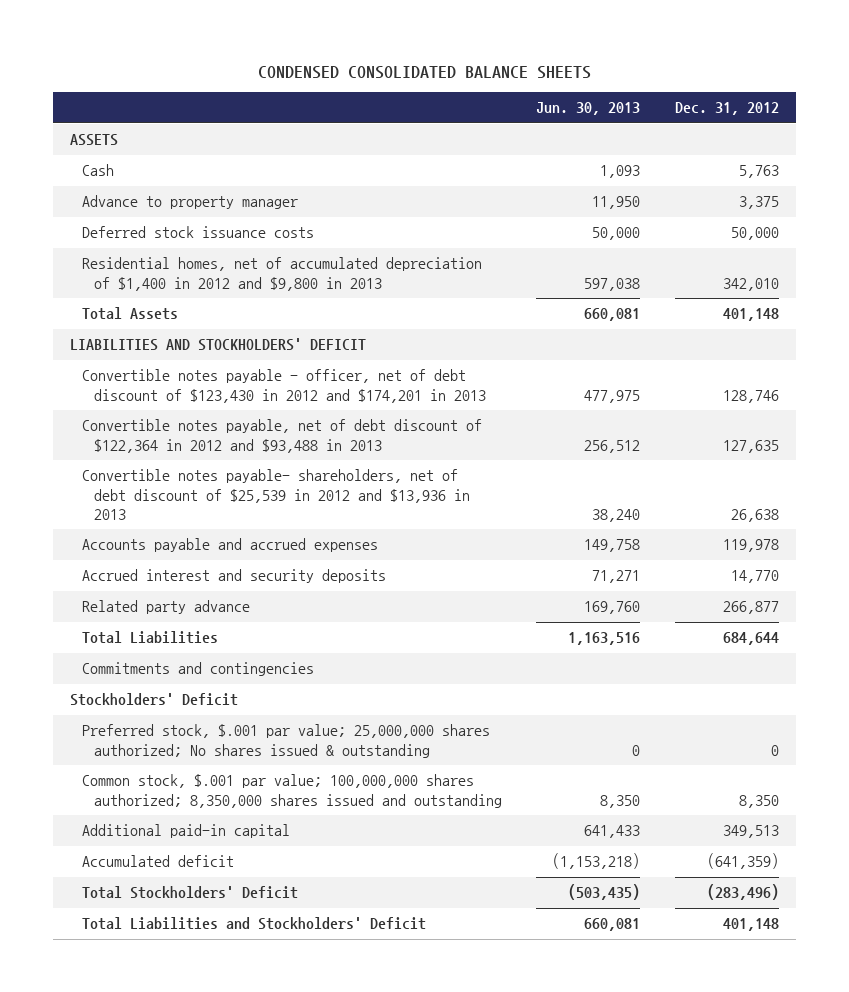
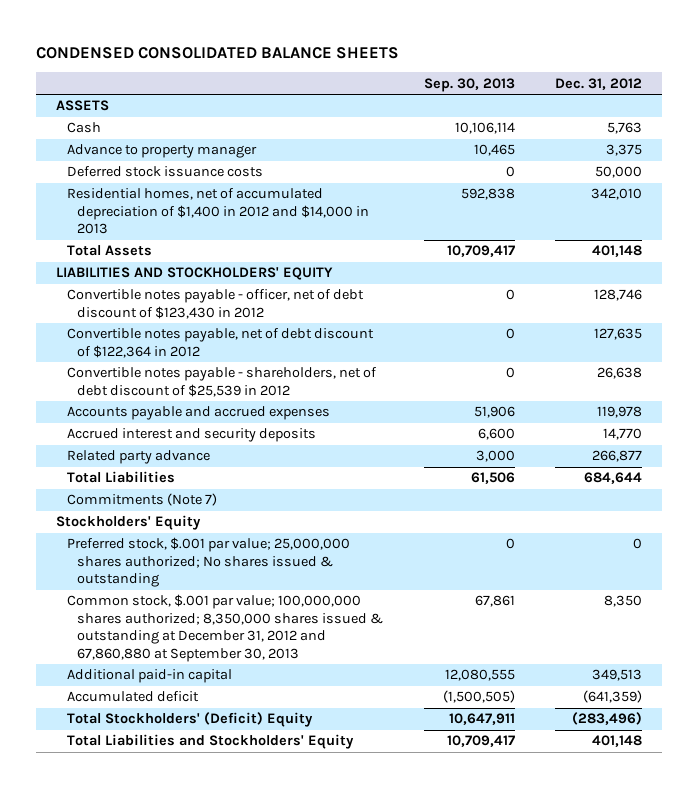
- | Jun. 30, 2013 | Dec. 31, 2012
+ | Sep. 30, 2013 | Dec. 31, 2012
- Residential homes, net of accumulated depreciation of $1,400 in 2012 and $9,800 in 2013 | 597,038 | 342,010
+ Residential homes, net of accumulated depreciation of $1,400 in 2012 and $14,000 in 2013 | 592,838 | 342,010
- LIABILITIES AND STOCKHOLDERS' DEFICIT
- Convertible notes payable - officer, net of debt discount of $123,430 in 2012 and $174,201 in 2013 | 477,975 | 128,746
- Convertible notes payable, net of debt discount of $122,364 in 2012 and $93,488 in 2013 | 256,512 | 127,635
- Convertible notes payable- shareholders, net of debt discount of $25,539 in 2012 and $13,936 in 2013 | 38,240 | 26,638
+ LIABILITIES AND STOCKHOLDERS' EQUITY
+ Convertible notes payable - officer, net of debt discount of $123,430 in 2012 | 0 | 128,746
+ Convertible notes payable, net of debt discount of $122,364 in 2012 | 0 | 127,635
+ Convertible notes payable - shareholders, net of debt discount of $25,539 in 2012 | 0 | 26,638
- Commitments and contingencies
- Stockholders' Deficit
+ Commitments (Note 7)
+ Stockholders' Equity
- Common stock, $.001 par value; 100,000,000 shares authorized; 8,350,000 shares issued and outstanding | 8,350 | 8,350
+ Common stock, $.001 par value; 100,000,000 shares authorized; 8,350,000 shares issued & outstanding at December 31, 2012 and 67,860,880 at September 30, 2013 | 67,861 | 8,350
- Total Stockholders' Deficit | (503,435) | (283,496)
- Total Liabilities and Stockholders' Deficit | 660,081 | 401,148
+ Total Stockholders' (Deficit) Equity | 10,647,911 | (283,496)
+ Total Liabilities and Stockholders' Equity | 10,709,417 | 401,148

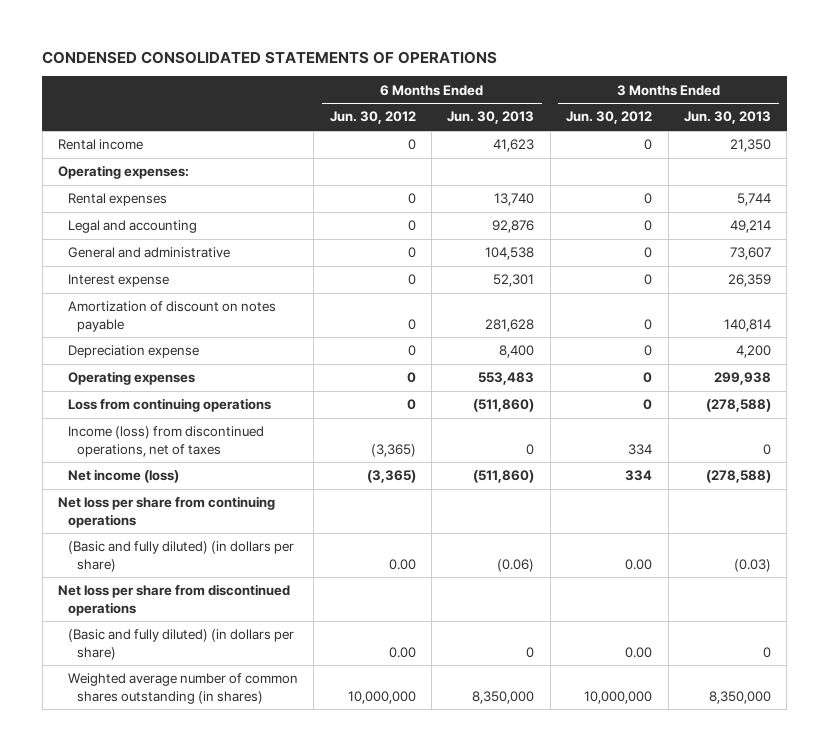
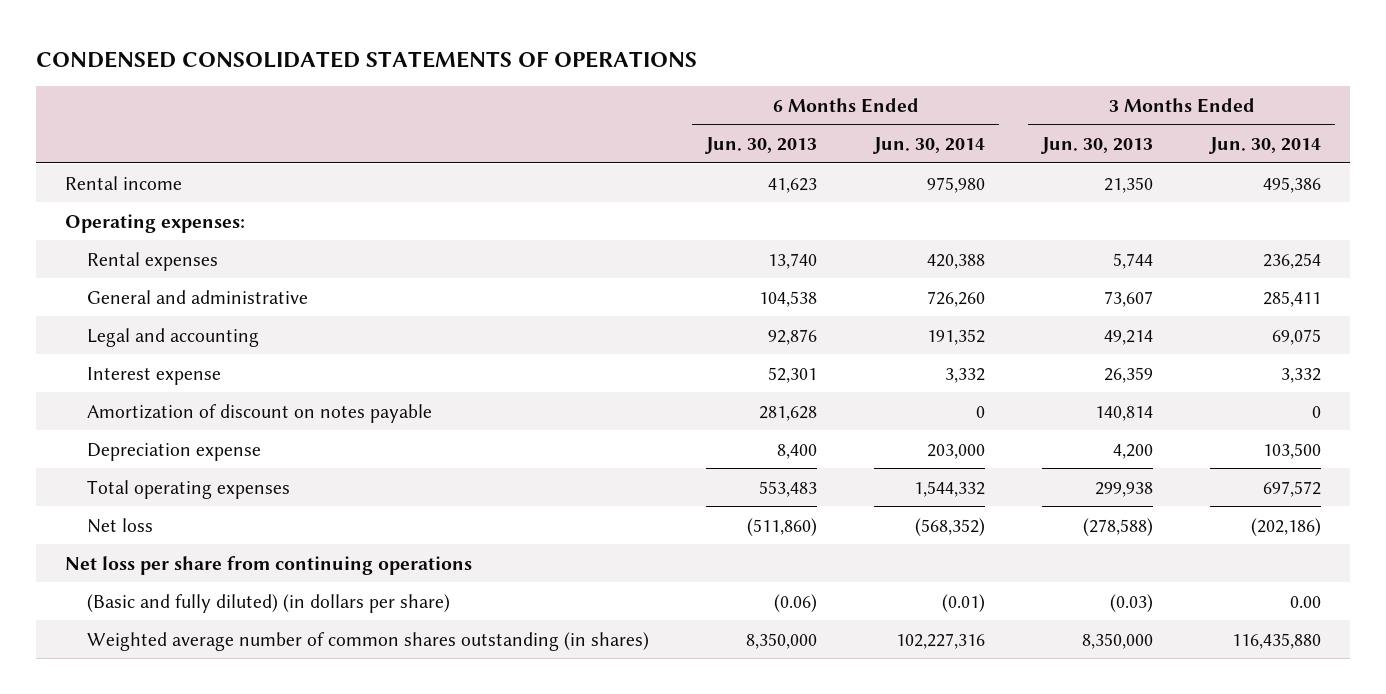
- | 6 Months Ended Jun. 30, 2012 | 6 Months Ended Jun. 30, 2013 | 3 Months Ended Jun. 30, 2012 | 3 Months Ended Jun. 30, 2013
+ | 6 Months Ended Jun. 30, 2013 | 6 Months Ended Jun. 30, 2014 | 3 Months Ended Jun. 30, 2013 | 3 Months Ended Jun. 30, 2014
moved down: Legal and accounting | 92,876 | 191,352 | 49,214 | 69,075
- Operating expenses | 0 | 553,483 | 0 | 299,938
- Loss from continuing operations | 0 | (511,860) | 0 | (278,588)
- Income (loss) from discontinued operations, net of taxes | (3,365) | 0 | 334 | 0
- Net income (loss) | (3,365) | (511,860) | 334 | (278,588)
+ Total operating expenses | 553,483 | 1,544,332 | 299,938 | 697,572
+ Net loss | (511,860) | (568,352) | (278,588) | (202,186)
- Net loss per share from discontinued operations
- (Basic and fully diluted) (in dollars per share) | 0.00 | 0 | 0.00 | 0

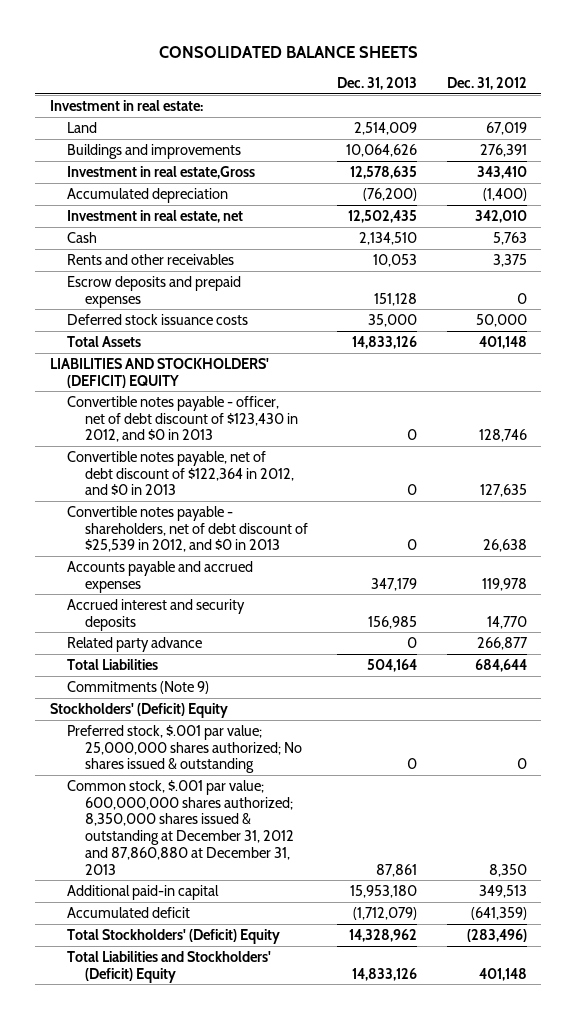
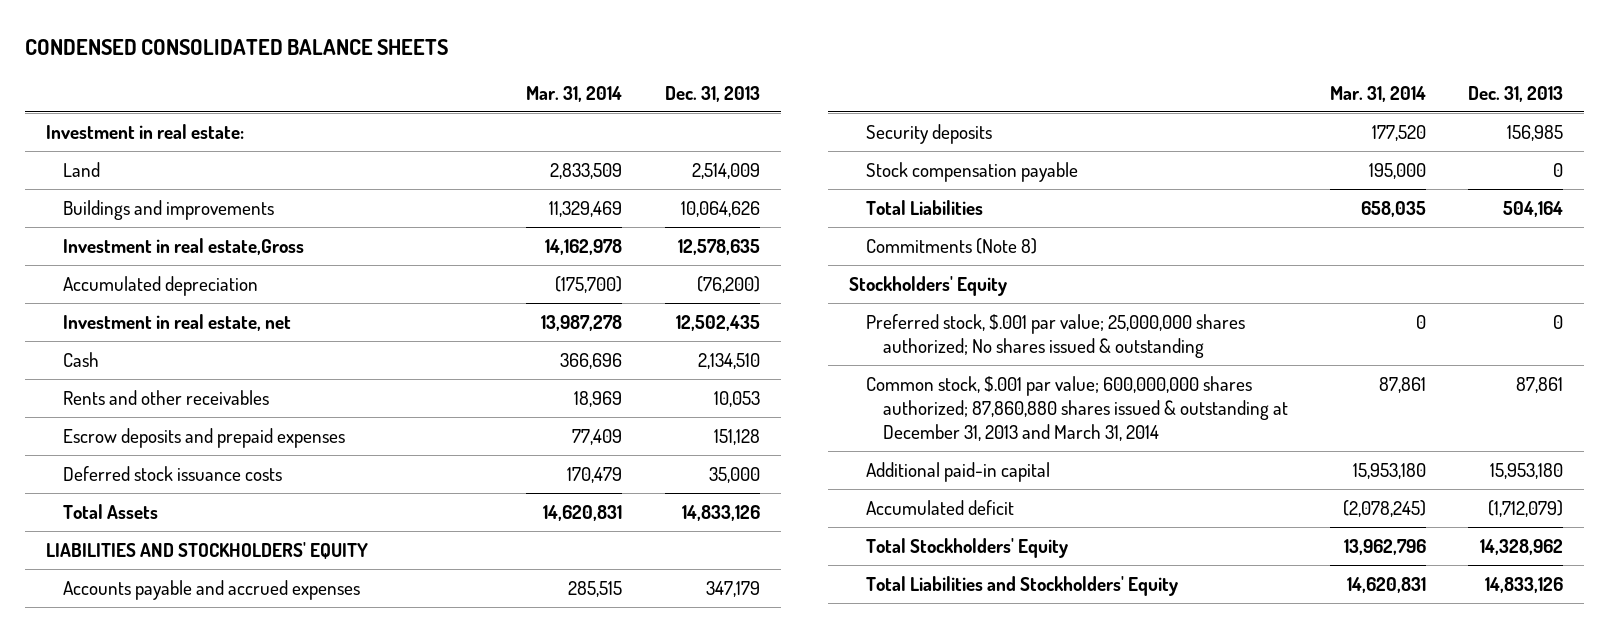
- CONSOLIDATED BALANCE SHEETS
+ CONDENSED CONSOLIDATED BALANCE SHEETS
- | Dec. 31, 2013 | Dec. 31, 2012
+ | Mar. 31, 2014 | Dec. 31, 2013
- LIABILITIES AND STOCKHOLDERS' (DEFICIT) EQUITY
- Convertible notes payable - officer, net of debt discount of $123,430 in 2012, and $0 in 2013 | 0 | 128,746
- Convertible notes payable, net of debt discount of $122,364 in 2012, and $0 in 2013 | 0 | 127,635
- Convertible notes payable - shareholders, net of debt discount of $25,539 in 2012, and $0 in 2013 | 0 | 26,638
+ LIABILITIES AND STOCKHOLDERS' EQUITY
- Accrued interest and security deposits | 156,985 | 14,770
- Related party advance | 0 | 266,877
+ Security deposits | 177,520 | 156,985
+ Stock compensation payable | 195,000 | 0
- Commitments (Note 9)
- Stockholders' (Deficit) Equity
+ Commitments (Note 8)
+ Stockholders' Equity
- Common stock, $.001 par value; 600,000,000 shares authorized; 8,350,000 shares issued & outstanding at December 31, 2012 and 87,860,880 at December 31, 2013 | 87,861 | 8,350
+ Common stock, $.001 par value; 600,000,000 shares authorized; 87,860,880 shares issued & outstanding at December 31, 2013 and March 31, 2014 | 87,861 | 87,861
- Total Stockholders' (Deficit) Equity | 14,328,962 | (283,496)
- Total Liabilities and Stockholders' (Deficit) Equity | 14,833,126 | 401,148
+ Total Stockholders' Equity | 13,962,796 | 14,328,962
+ Total Liabilities and Stockholders' Equity | 14,620,831 | 14,833,126

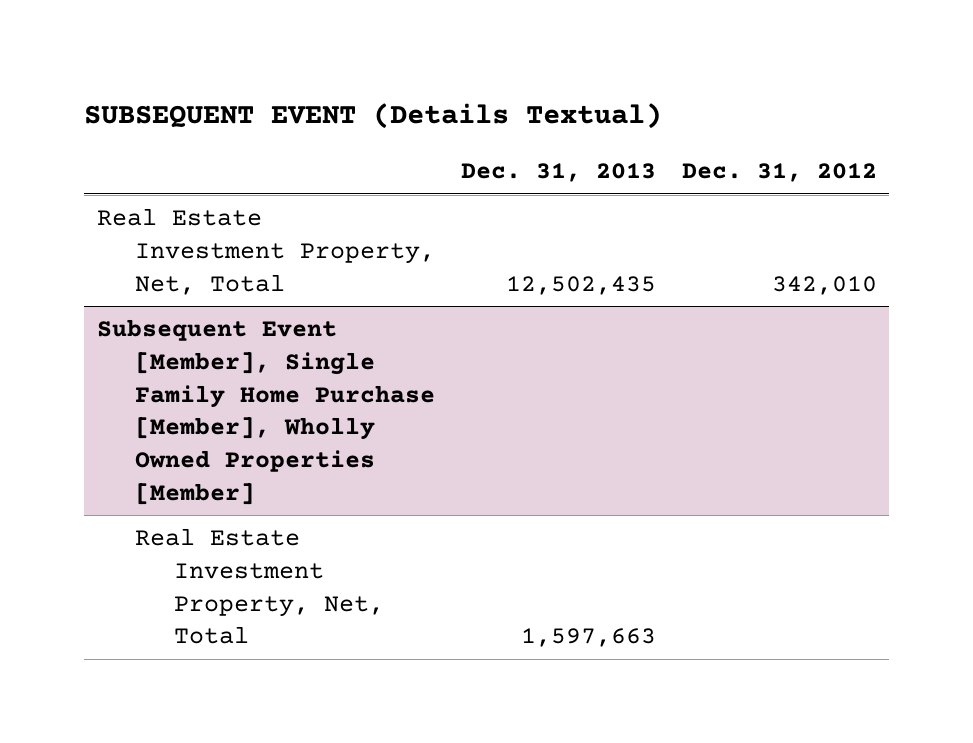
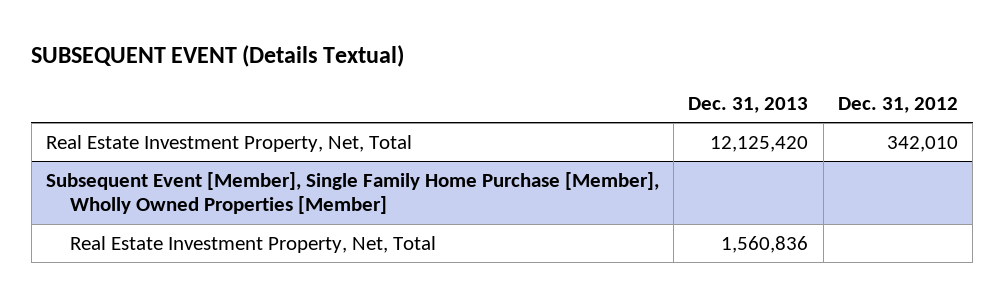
- Real Estate Investment Property, Net, Total | 12,502,435 | 342,010
+ Real Estate Investment Property, Net, Total | 12,125,420 | 342,010
@ Subsequent Event [Member], Single Family Home Purchase [Member], Wholly Owned Properties [Member]
- Real Estate Investment Property, Net, Total | 1,597,663 |
+ Real Estate Investment Property, Net, Total | 1,560,836 |

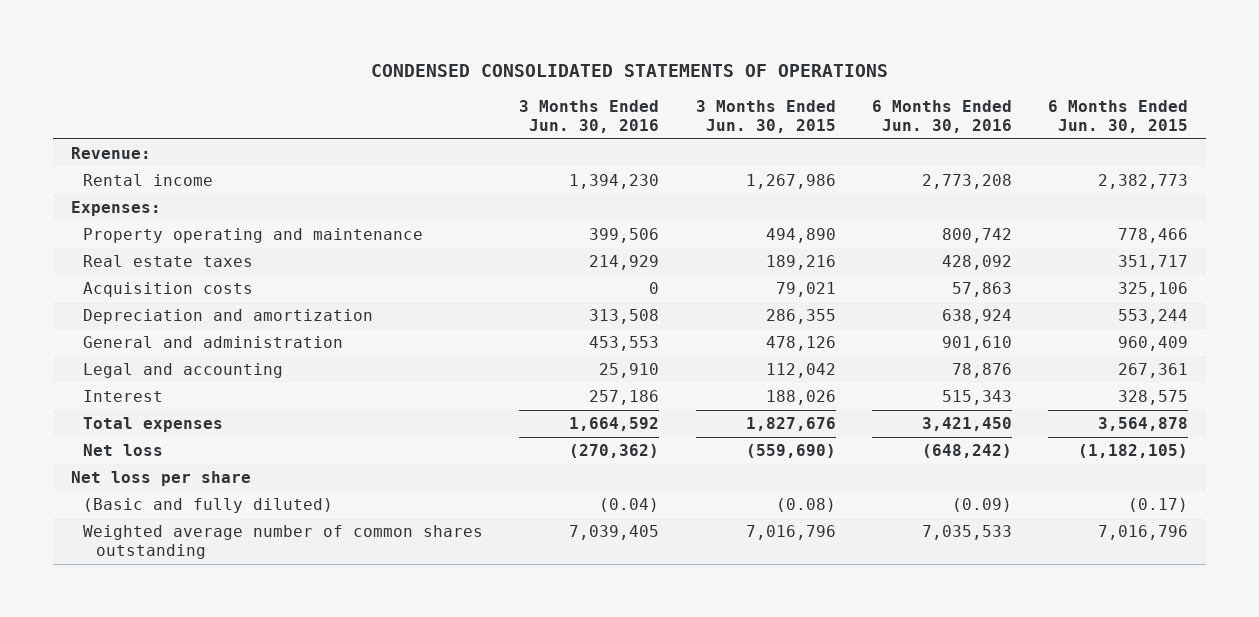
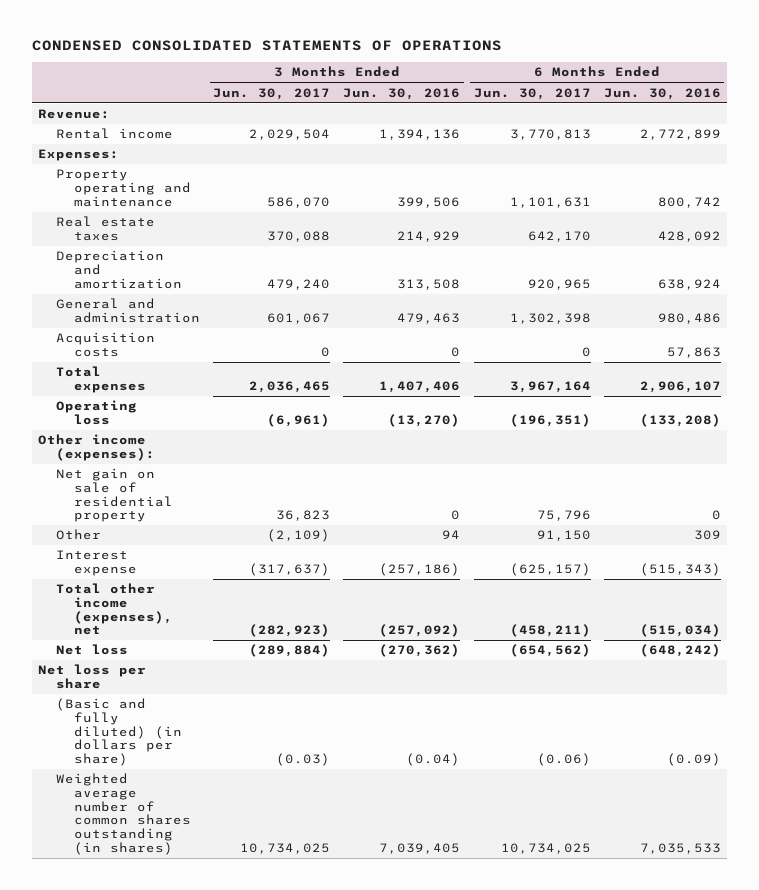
- | 3 Months Ended Jun. 30, 2016 | 3 Months Ended Jun. 30, 2015 | 6 Months Ended Jun. 30, 2016 | 6 Months Ended Jun. 30, 2015
+ | 3 Months Ended Jun. 30, 2017 | 3 Months Ended Jun. 30, 2016 | 6 Months Ended Jun. 30, 2017 | 6 Months Ended Jun. 30, 2016
- Rental income | 1,394,230 | 1,267,986 | 2,773,208 | 2,382,773
+ Rental income | 2,029,504 | 1,394,136 | 3,770,813 | 2,772,899
- General and administration | 453,553 | 478,126 | 901,610 | 960,409
- Legal and accounting | 25,910 | 112,042 | 78,876 | 267,361
- Interest | 257,186 | 188,026 | 515,343 | 328,575
- Total expenses | 1,664,592 | 1,827,676 | 3,421,450 | 3,564,878
+ General and administration | 601,067 | 479,463 | 1,302,398 | 980,486
moved down: Acquisition costs | 0 | 0 | 0 | 57,863
+ Total expenses | 2,036,465 | 1,407,406 | 3,967,164 | 2,906,107
+ Operating loss | (6,961) | (13,270) | (196,351) | (133,208)
+ Other income (expenses):
+ Net gain on sale of residential property | 36,823 | 0 | 75,796 | 0
+ Other | (2,109) | 94 | 91,150 | 309
+ Interest expense | (317,637) | (257,186) | (625,157) | (515,343)
+ Total other income (expenses), net | (282,923) | (257,092) | (458,211) | (515,034)
- (Basic and fully diluted) | (0.04) | (0.08) | (0.09) | (0.17)
- Weighted average number of common shares outstanding | 7,039,405 | 7,016,796 | 7,035,533 | 7,016,796
+ (Basic and fully diluted) (in dollars per share) | (0.03) | (0.04) | (0.06) | (0.09)
+ Weighted average number of common shares outstanding (in shares) | 10,734,025 | 7,039,405 | 10,734,025 | 7,035,533

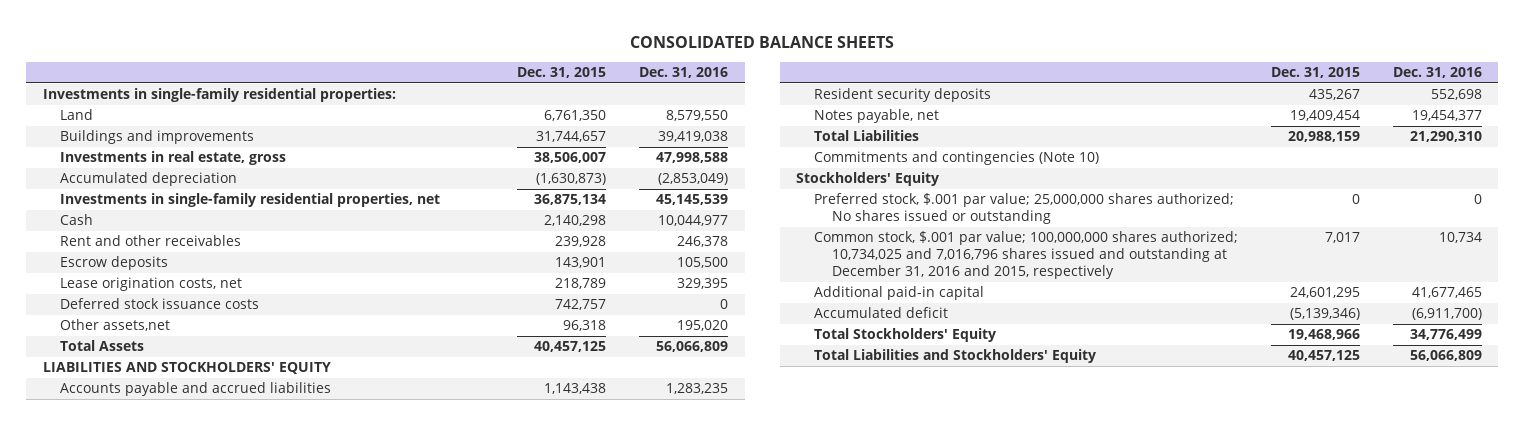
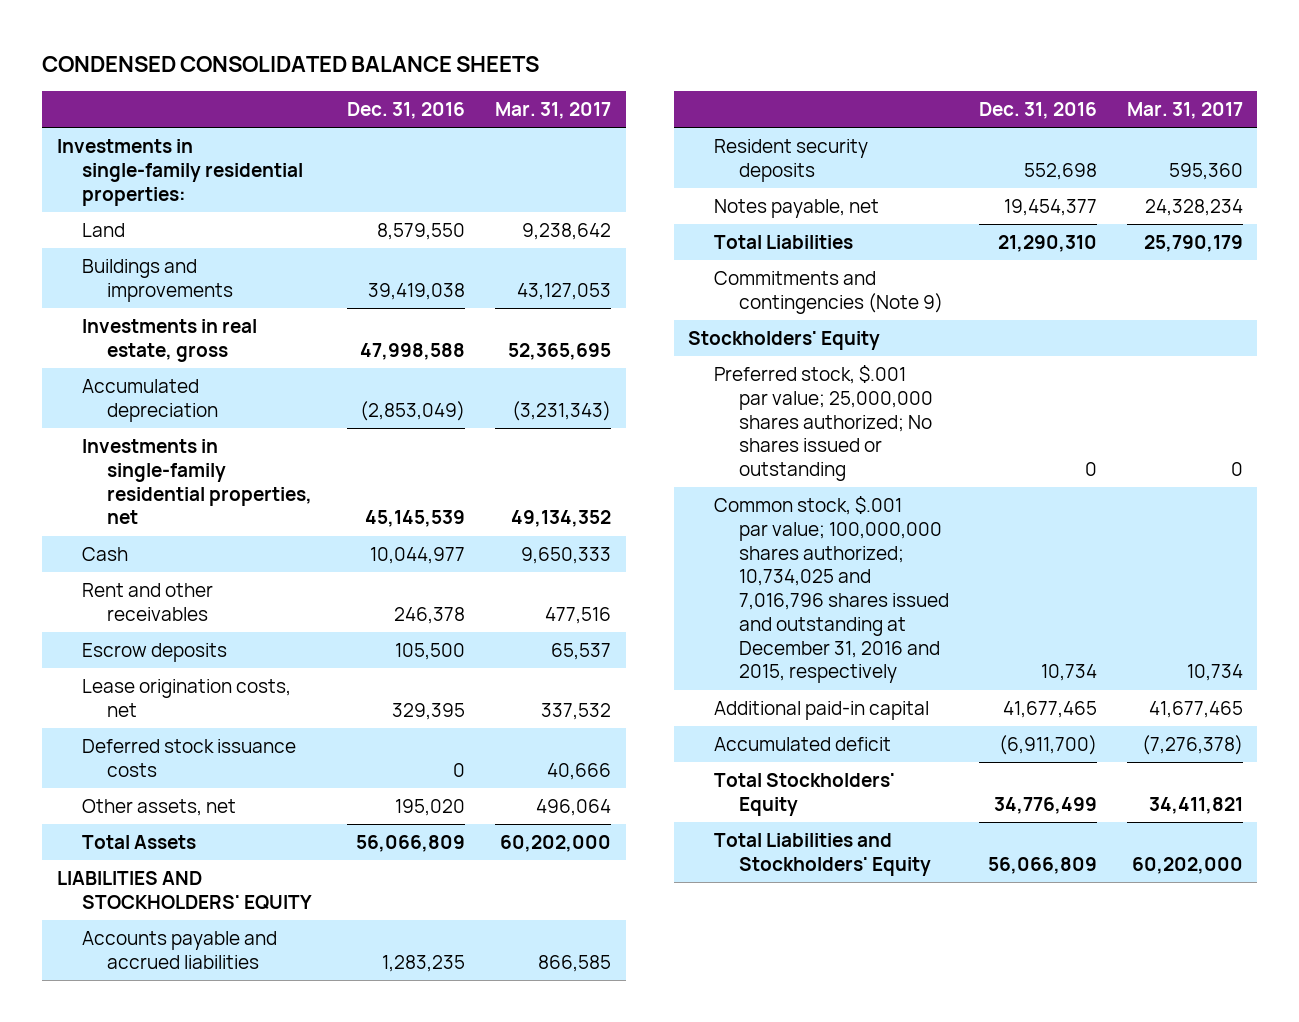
- CONSOLIDATED BALANCE SHEETS
+ CONDENSED CONSOLIDATED BALANCE SHEETS
- | Dec. 31, 2015 | Dec. 31, 2016
+ | Dec. 31, 2016 | Mar. 31, 2017
- Other assets,net | 96,318 | 195,020
+ Other assets, net | 195,020 | 496,064
- Commitments and contingencies (Note 10)
+ Commitments and contingencies (Note 9)

